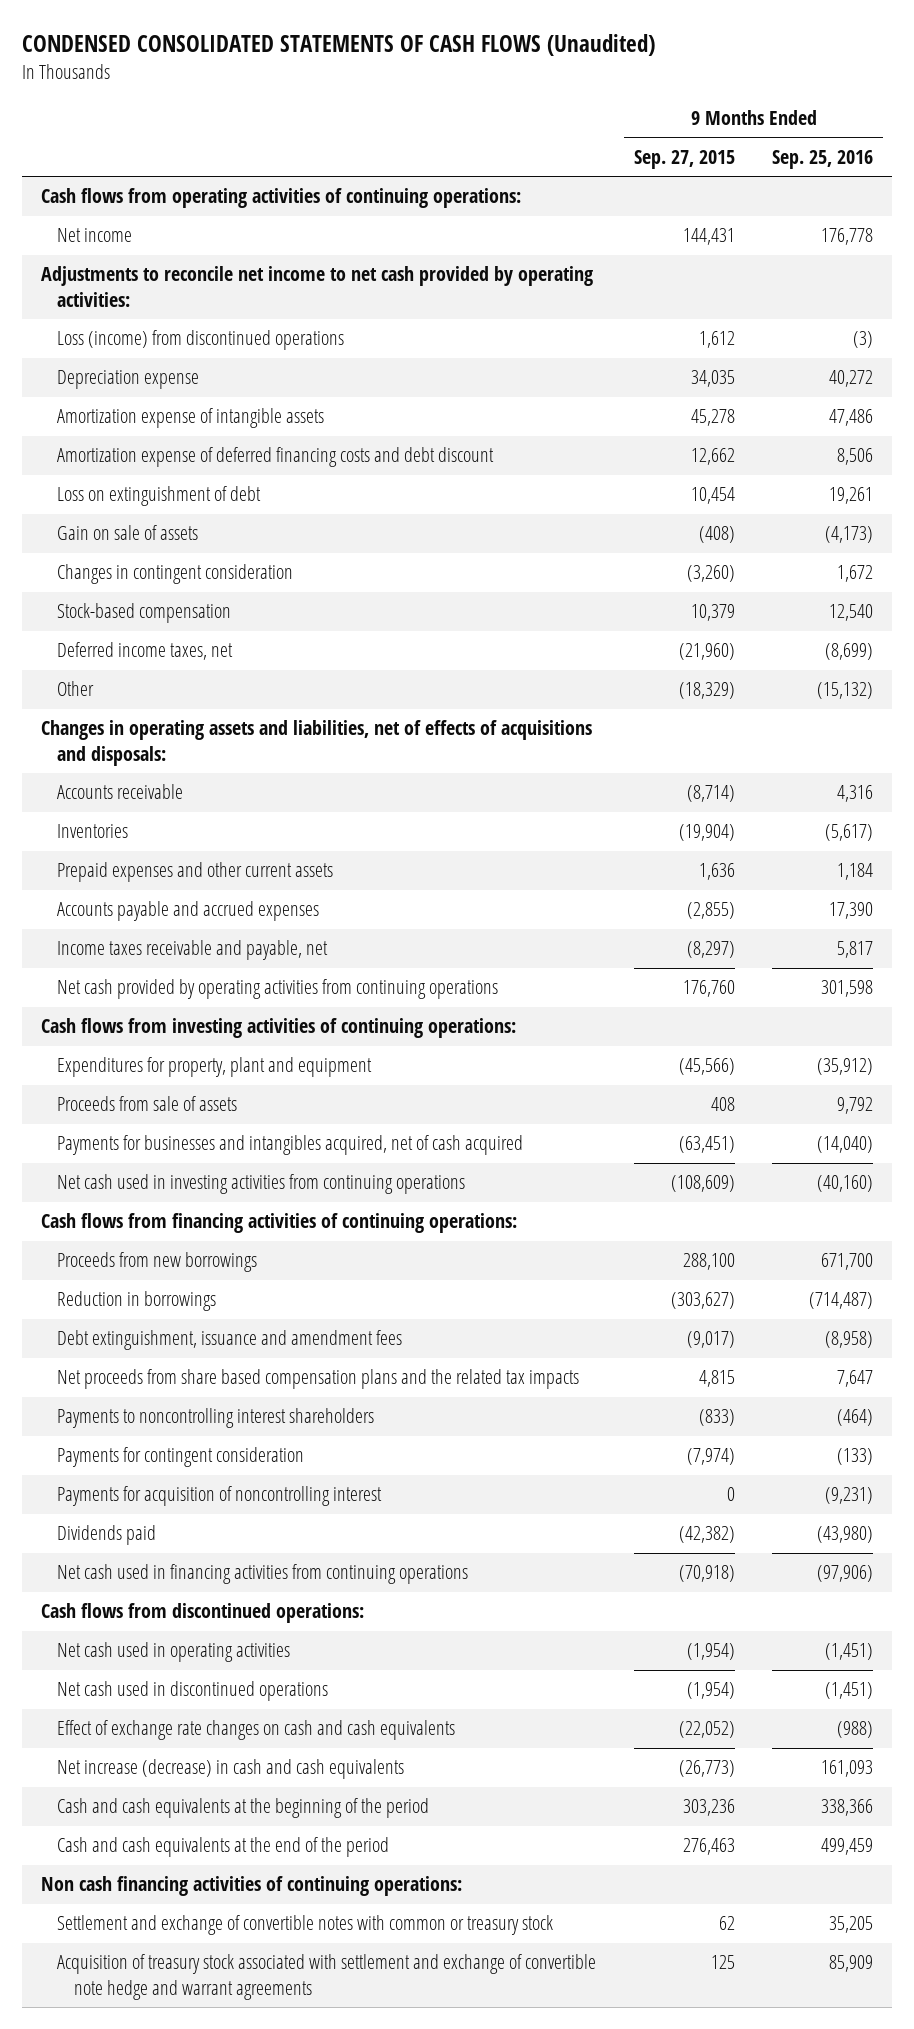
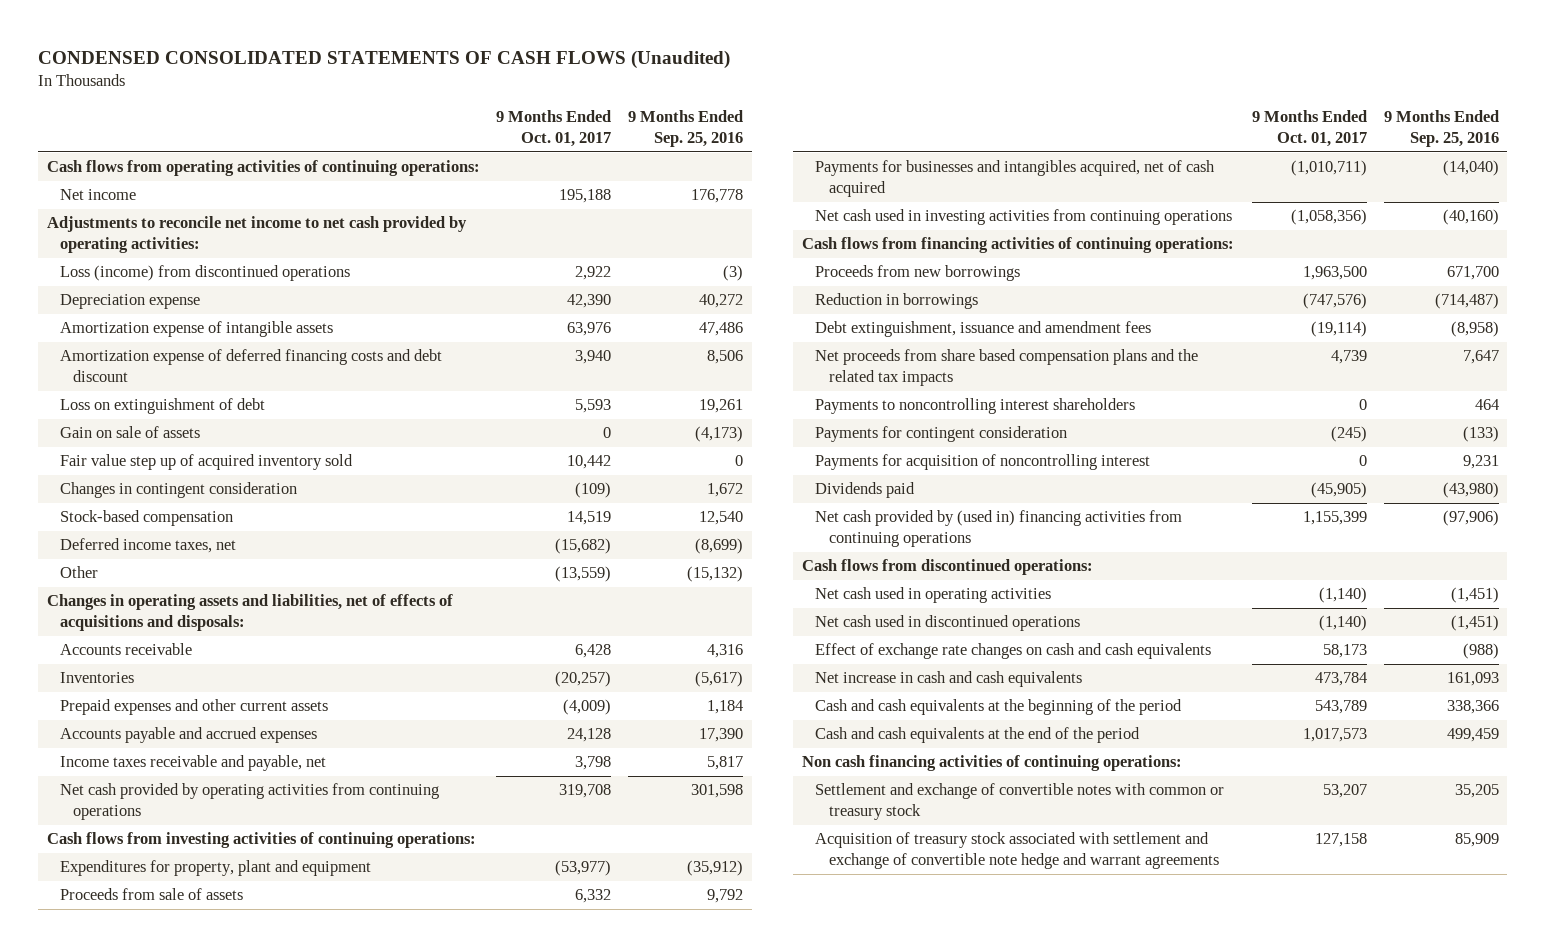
- | 9 Months Ended Sep. 27, 2015 | 9 Months Ended Sep. 25, 2016
+ | 9 Months Ended Oct. 01, 2017 | 9 Months Ended Sep. 25, 2016
+ Fair value step up of acquired inventory sold | 10,442 | 0
- Payments to noncontrolling interest shareholders | (833) | (464)
+ Payments to noncontrolling interest shareholders | 0 | 464
- Payments for acquisition of noncontrolling interest | 0 | (9,231)
+ Payments for acquisition of noncontrolling interest | 0 | 9,231
- Net cash used in financing activities from continuing operations | (70,918) | (97,906)
+ Net cash provided by (used in) financing activities from continuing operations | 1,155,399 | (97,906)
- Net increase (decrease) in cash and cash equivalents | (26,773) | 161,093
+ Net increase in cash and cash equivalents | 473,784 | 161,093

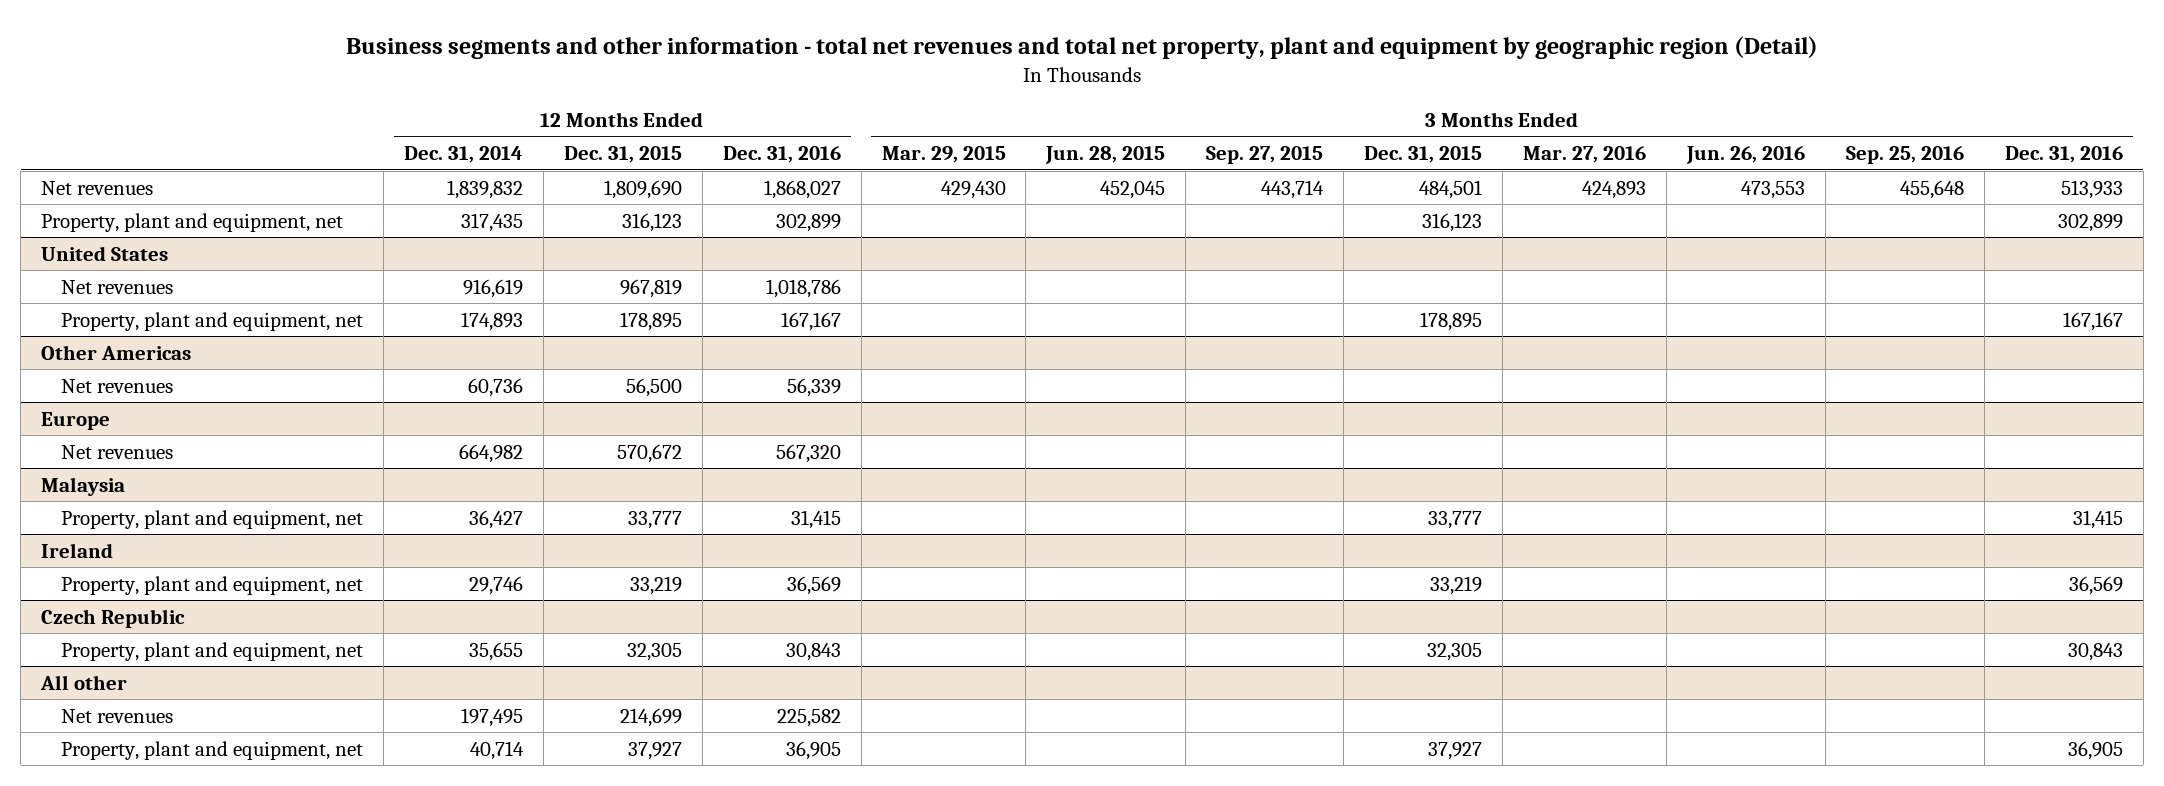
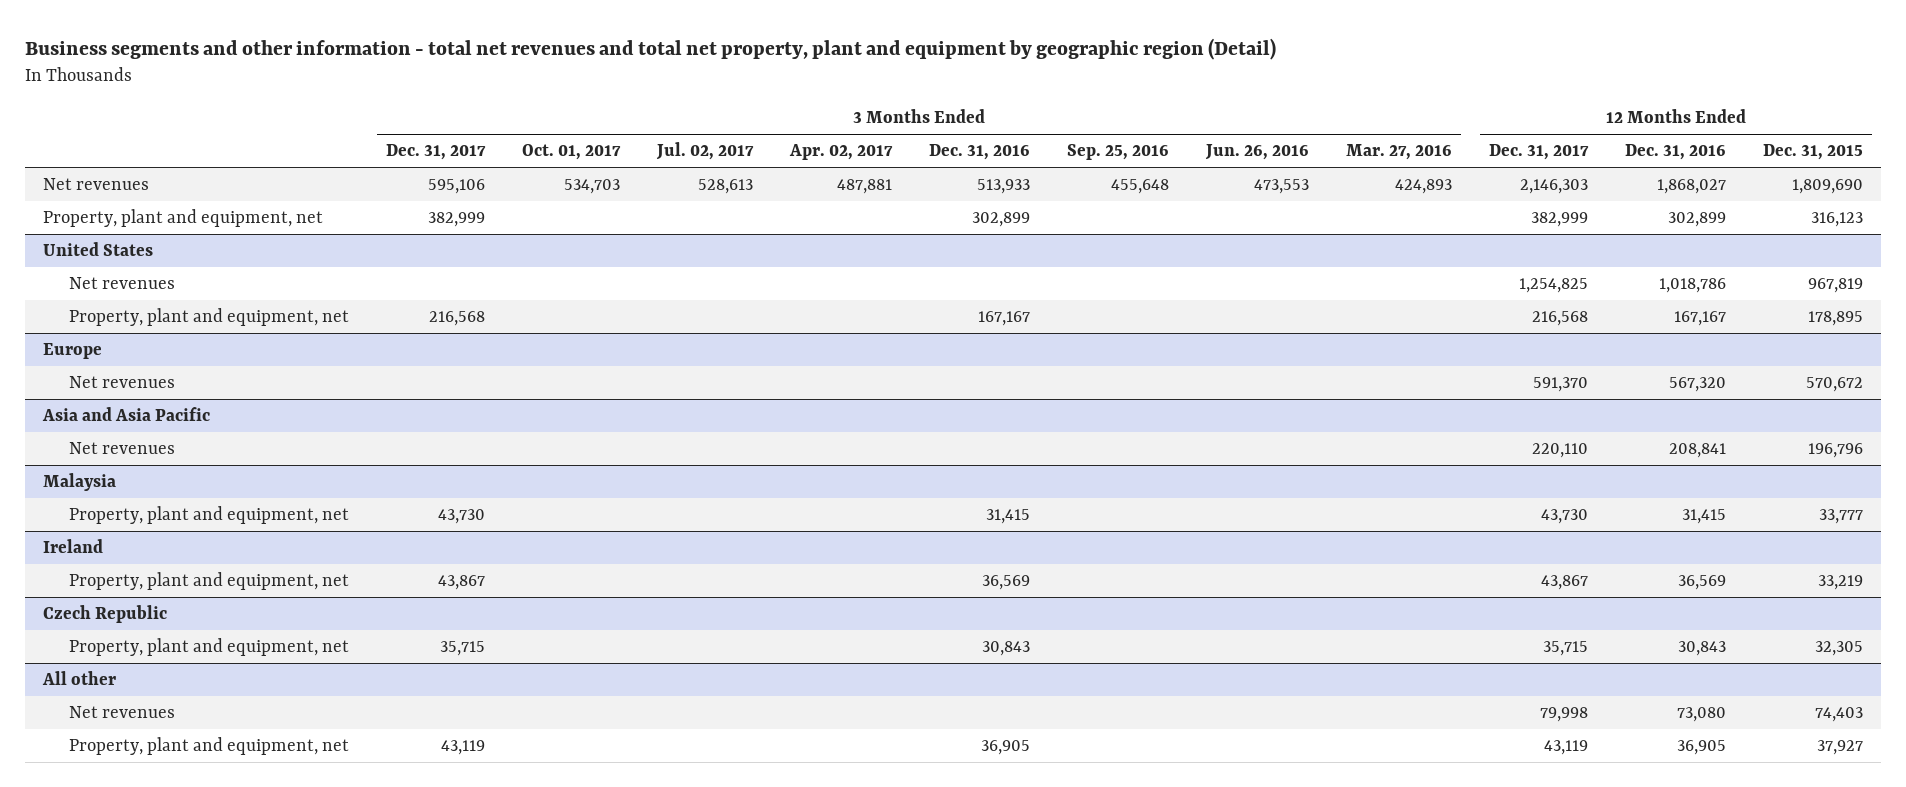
- | 12 Months Ended Dec. 31, 2014 | 12 Months Ended Dec. 31, 2015 | 12 Months Ended Dec. 31, 2016 | 3 Months Ended Mar. 29, 2015 | 3 Months Ended Jun. 28, 2015 | 3 Months Ended Sep. 27, 2015 | 3 Months Ended Dec. 31, 2015 | 3 Months Ended Mar. 27, 2016 | 3 Months Ended Jun. 26, 2016 | 3 Months Ended Sep. 25, 2016 | 3 Months Ended Dec. 31, 2016
+ | 3 Months Ended Dec. 31, 2017 | 3 Months Ended Oct. 01, 2017 | 3 Months Ended Jul. 02, 2017 | 3 Months Ended Apr. 02, 2017 | 3 Months Ended Dec. 31, 2016 | 3 Months Ended Sep. 25, 2016 | 3 Months Ended Jun. 26, 2016 | 3 Months Ended Mar. 27, 2016 | 12 Months Ended Dec. 31, 2017 | 12 Months Ended Dec. 31, 2016 | 12 Months Ended Dec. 31, 2015
- Other Americas
- Net revenues | 60,736 | 56,500 | 56,339 | | | | | | | |
+ Asia and Asia Pacific
+ Net revenues | | | | | | | | | 220,110 | 208,841 | 196,796
@ All other
- Net revenues | 197,495 | 214,699 | 225,582 | | | | | | | |
+ Net revenues | | | | | | | | | 79,998 | 73,080 | 74,403

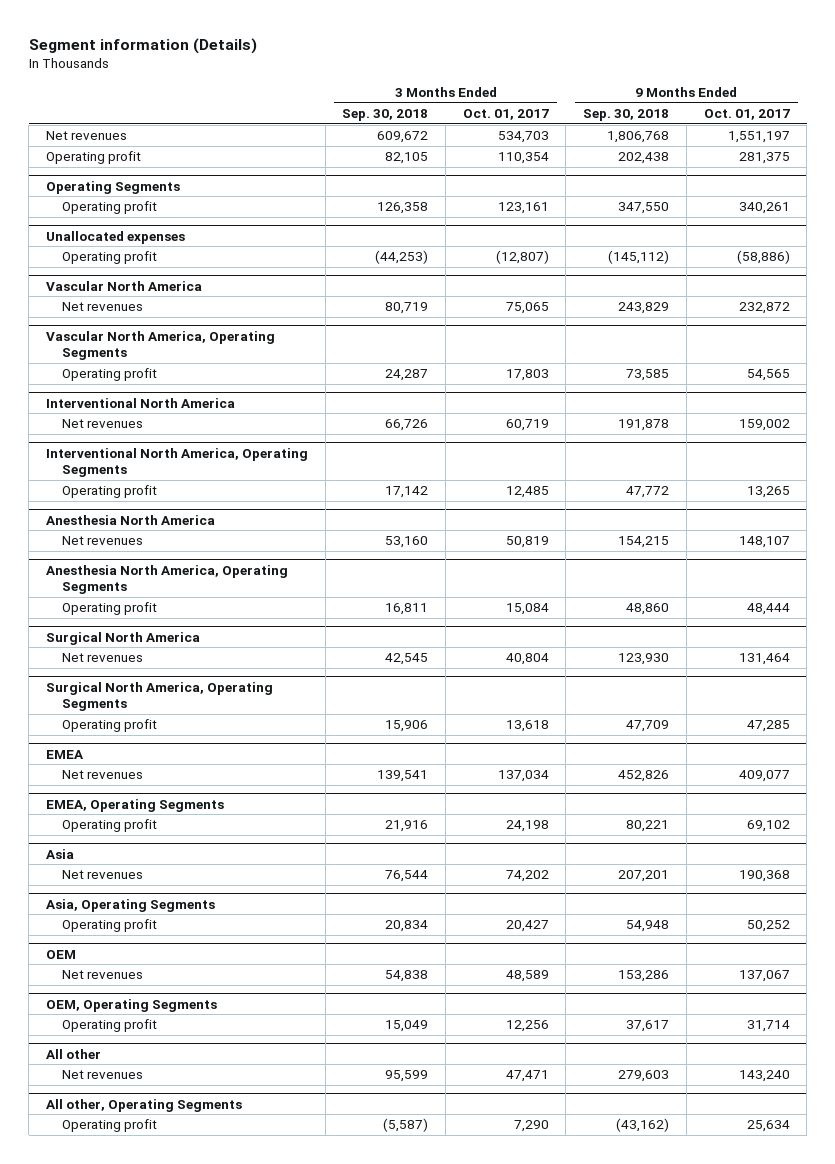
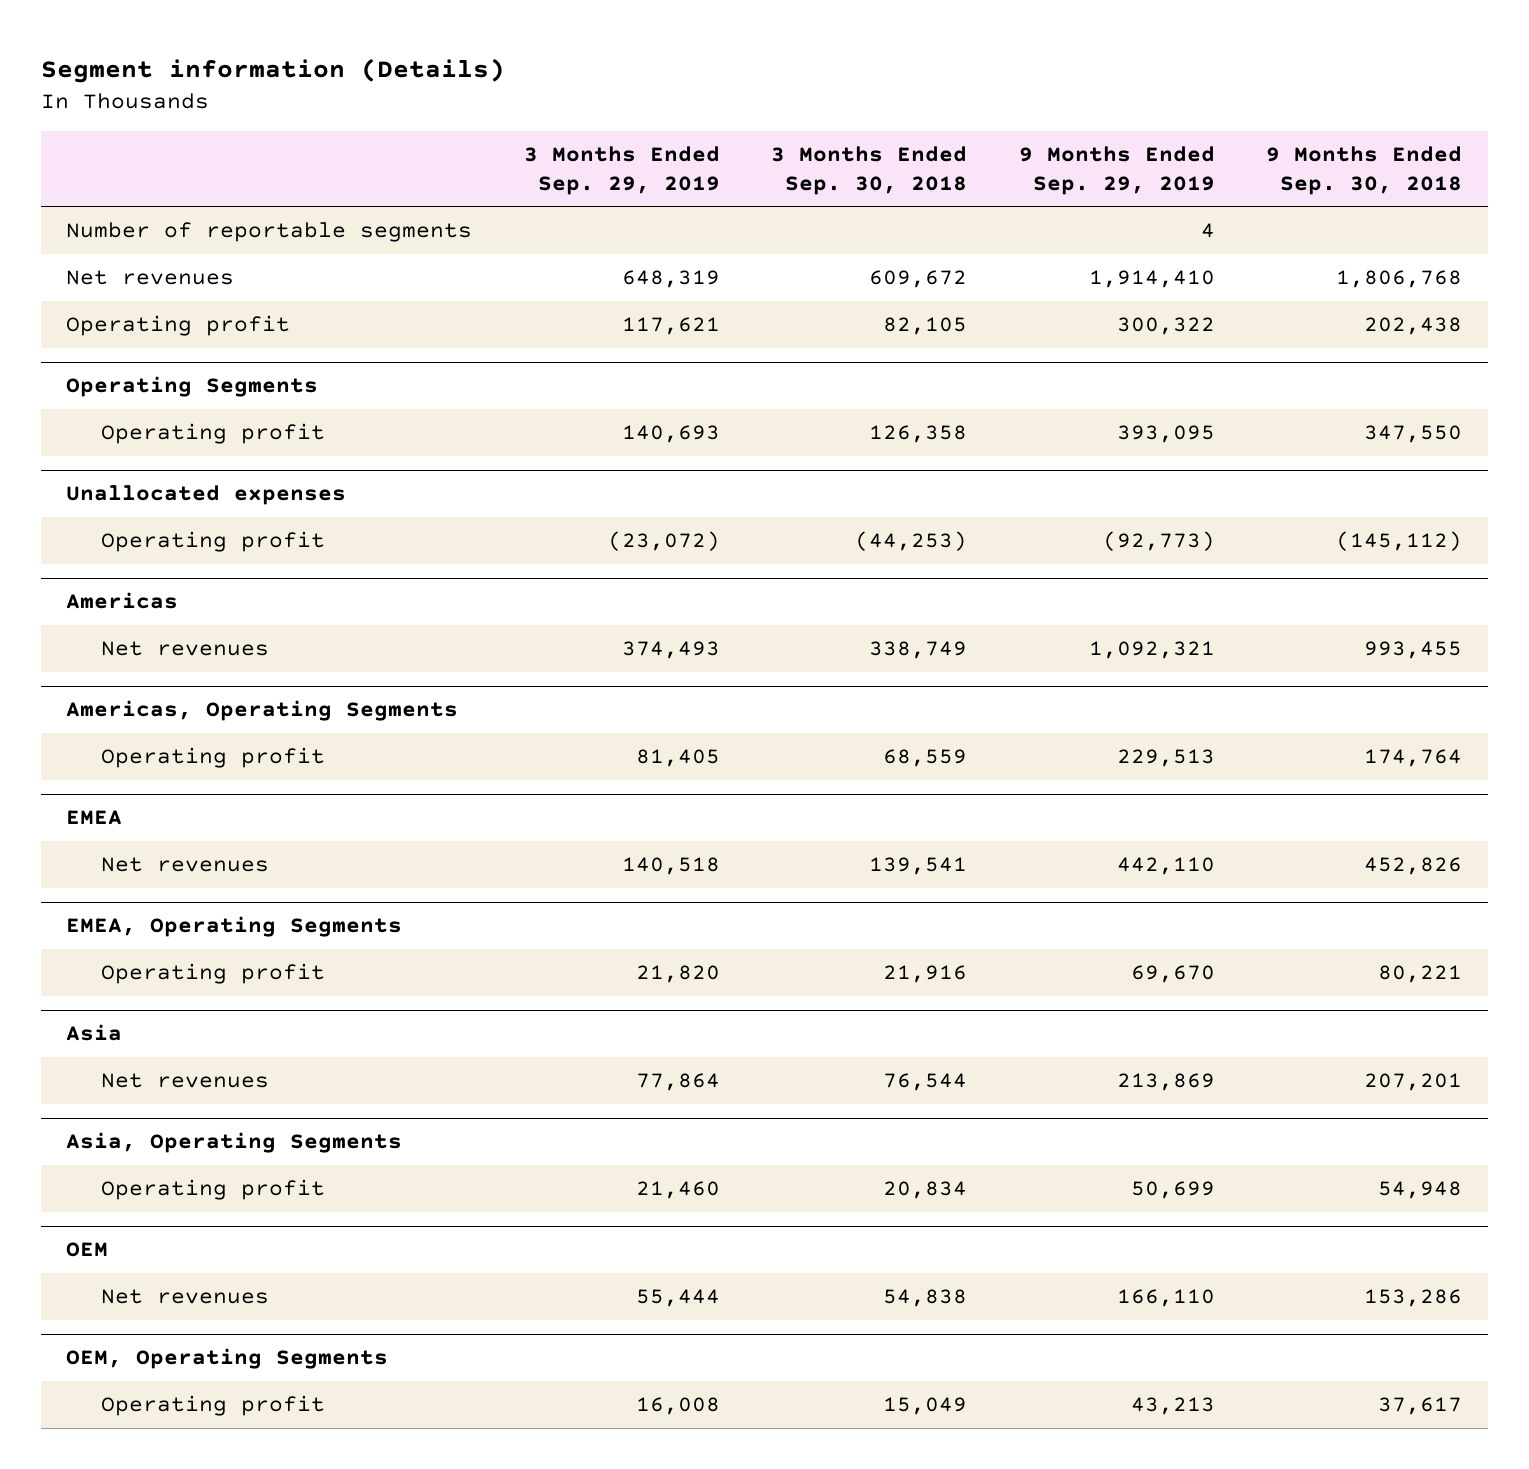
- | 3 Months Ended Sep. 30, 2018 | 3 Months Ended Oct. 01, 2017 | 9 Months Ended Sep. 30, 2018 | 9 Months Ended Oct. 01, 2017
+ | 3 Months Ended Sep. 29, 2019 | 3 Months Ended Sep. 30, 2018 | 9 Months Ended Sep. 29, 2019 | 9 Months Ended Sep. 30, 2018
+ Number of reportable segments | | | 4 |
- Vascular North America
- Net revenues | 80,719 | 75,065 | 243,829 | 232,872
- Vascular North America, Operating Segments
- Operating profit | 24,287 | 17,803 | 73,585 | 54,565
- Interventional North America
- Net revenues | 66,726 | 60,719 | 191,878 | 159,002
- Interventional North America, Operating Segments
- Operating profit | 17,142 | 12,485 | 47,772 | 13,265
- Anesthesia North America
- Net revenues | 53,160 | 50,819 | 154,215 | 148,107
- Anesthesia North America, Operating Segments
- Operating profit | 16,811 | 15,084 | 48,860 | 48,444
- Surgical North America
- Net revenues | 42,545 | 40,804 | 123,930 | 131,464
- Surgical North America, Operating Segments
- Operating profit | 15,906 | 13,618 | 47,709 | 47,285
+ Americas
+ Net revenues | 374,493 | 338,749 | 1,092,321 | 993,455
+ Americas, Operating Segments
+ Operating profit | 81,405 | 68,559 | 229,513 | 174,764
- All other
- Net revenues | 95,599 | 47,471 | 279,603 | 143,240
- All other, Operating Segments
- Operating profit | (5,587) | 7,290 | (43,162) | 25,634

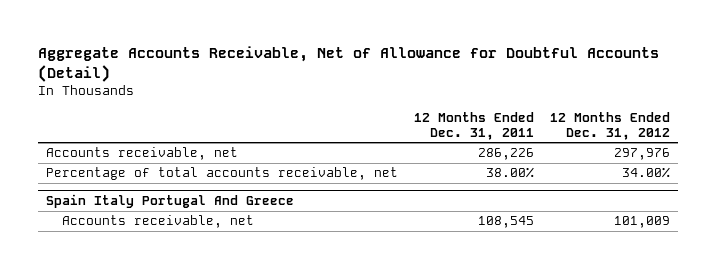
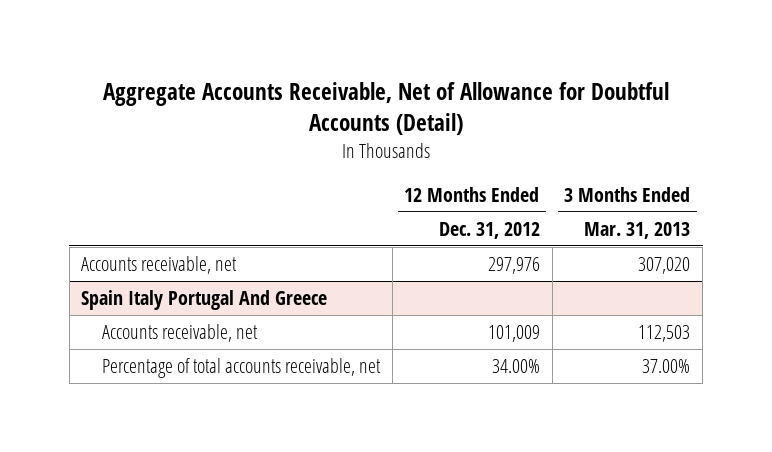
- | 12 Months Ended Dec. 31, 2011 | 12 Months Ended Dec. 31, 2012
+ | 12 Months Ended Dec. 31, 2012 | 3 Months Ended Mar. 31, 2013
- Percentage of total accounts receivable, net | 38.00% | 34.00%
@ Spain Italy Portugal And Greece
+ Percentage of total accounts receivable, net | 34.00% | 37.00%

